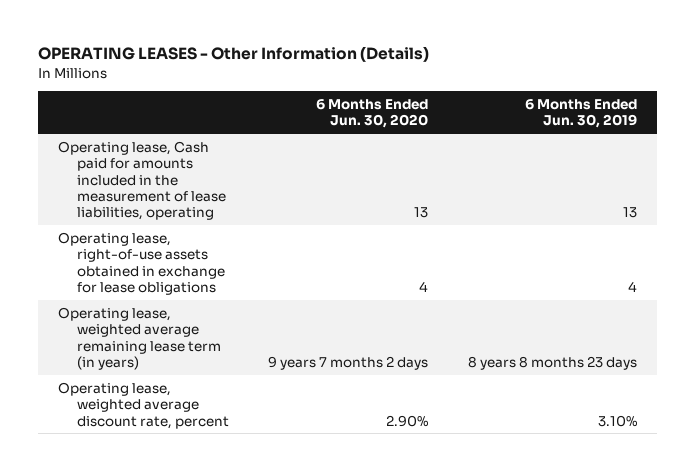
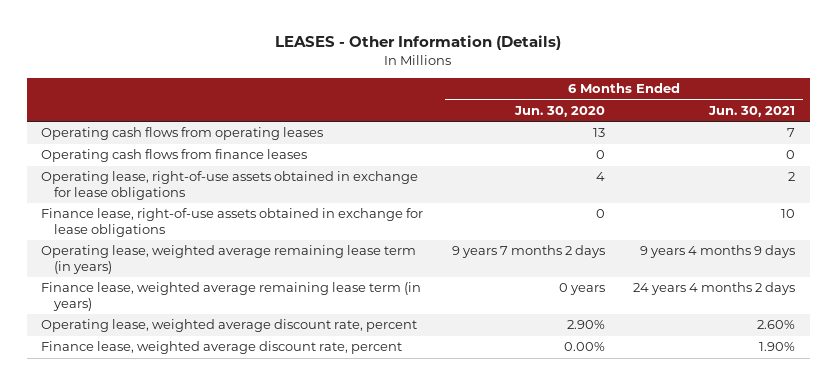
- OPERATING LEASES - Other Information (Details)
+ LEASES - Other Information (Details)
- | 6 Months Ended Jun. 30, 2020 | 6 Months Ended Jun. 30, 2019
+ | 6 Months Ended Jun. 30, 2020 | 6 Months Ended Jun. 30, 2021
- Operating lease, Cash paid for amounts included in the measurement of lease liabilities, operating | 13 | 13
+ Operating cash flows from operating leases | 13 | 7
+ Operating cash flows from finance leases | 0 | 0
+ Finance lease, right-of-use assets obtained in exchange for lease obligations | 0 | 10
+ Finance lease, weighted average remaining lease term (in years) | 0 years | 24 years 4 months 2 days
+ Finance lease, weighted average discount rate, percent | 0.00% | 1.90%

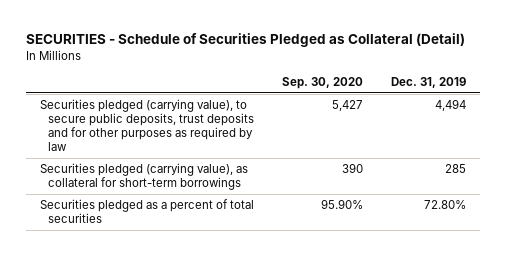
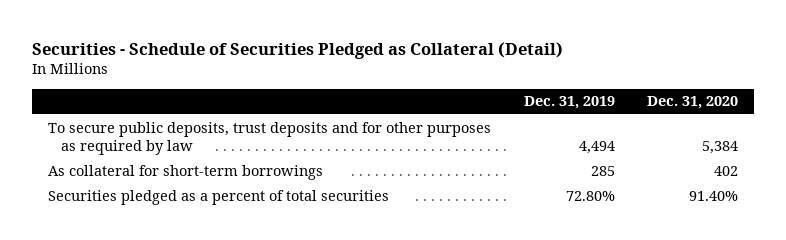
- SECURITIES - Schedule of Securities Pledged as Collateral (Detail)
+ Securities - Schedule of Securities Pledged as Collateral (Detail)
- | Sep. 30, 2020 | Dec. 31, 2019
+ | Dec. 31, 2019 | Dec. 31, 2020
- Securities pledged (carrying value), to secure public deposits, trust deposits and for other purposes as required by law | 5,427 | 4,494
- Securities pledged (carrying value), as collateral for short-term borrowings | 390 | 285
+ To secure public deposits, trust deposits and for other purposes as required by law | 4,494 | 5,384
+ As collateral for short-term borrowings | 285 | 402

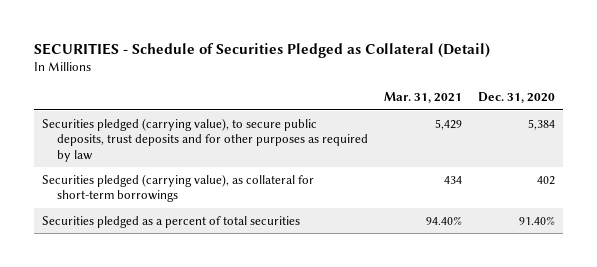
- Securities - Schedule of Securities Pledged as Collateral (Detail)
+ SECURITIES - Schedule of Securities Pledged as Collateral (Detail)
- | Dec. 31, 2019 | Dec. 31, 2020
+ | Mar. 31, 2021 | Dec. 31, 2020
- To secure public deposits, trust deposits and for other purposes as required by law | 4,494 | 5,384
- As collateral for short-term borrowings | 285 | 402
+ Securities pledged (carrying value), to secure public deposits, trust deposits and for other purposes as required by law | 5,429 | 5,384
+ Securities pledged (carrying value), as collateral for short-term borrowings | 434 | 402

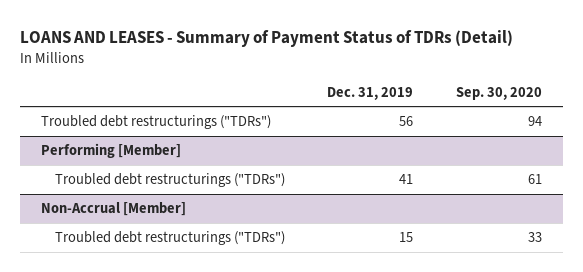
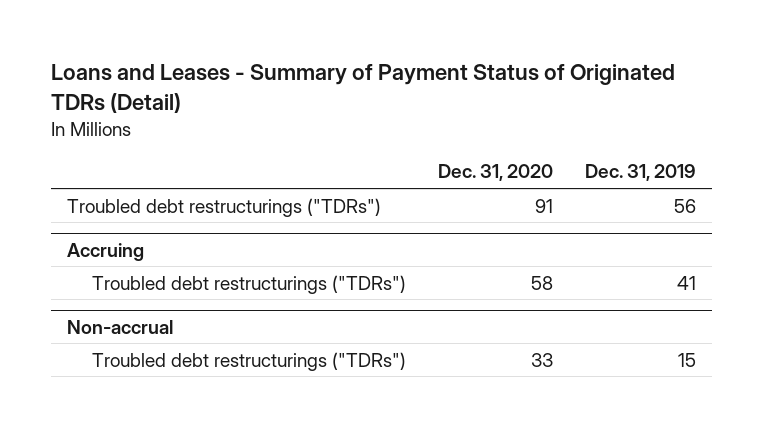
- LOANS AND LEASES - Summary of Payment Status of TDRs (Detail)
+ Loans and Leases - Summary of Payment Status of Originated TDRs (Detail)
- | Dec. 31, 2019 | Sep. 30, 2020
+ | Dec. 31, 2020 | Dec. 31, 2019
- Performing [Member]
+ Accruing
- Non-Accrual [Member]
+ Non-accrual

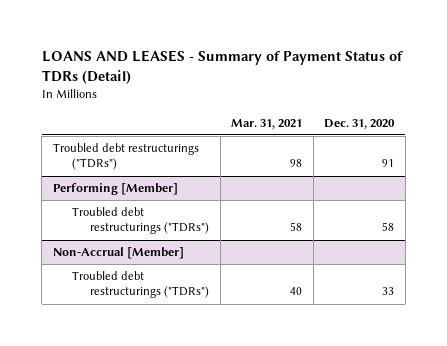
- Loans and Leases - Summary of Payment Status of Originated TDRs (Detail)
+ LOANS AND LEASES - Summary of Payment Status of TDRs (Detail)
- | Dec. 31, 2020 | Dec. 31, 2019
+ | Mar. 31, 2021 | Dec. 31, 2020
- Accruing
+ Performing [Member]
- Non-accrual
+ Non-Accrual [Member]

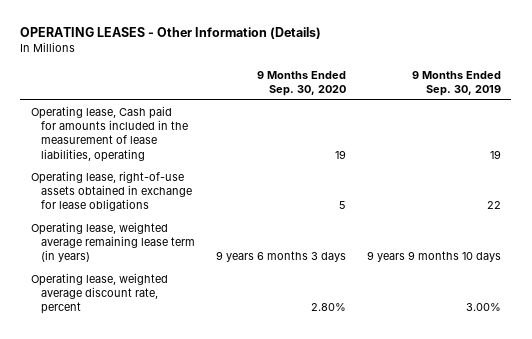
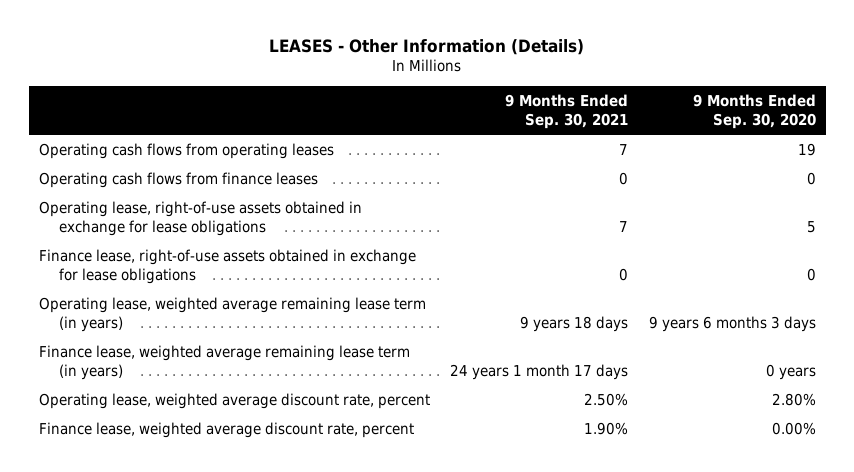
- OPERATING LEASES - Other Information (Details)
+ LEASES - Other Information (Details)
- | 9 Months Ended Sep. 30, 2020 | 9 Months Ended Sep. 30, 2019
+ | 9 Months Ended Sep. 30, 2021 | 9 Months Ended Sep. 30, 2020
- Operating lease, Cash paid for amounts included in the measurement of lease liabilities, operating | 19 | 19
+ Operating cash flows from operating leases | 7 | 19
+ Operating cash flows from finance leases | 0 | 0
+ Finance lease, right-of-use assets obtained in exchange for lease obligations | 0 | 0
+ Finance lease, weighted average remaining lease term (in years) | 24 years 1 month 17 days | 0 years
+ Finance lease, weighted average discount rate, percent | 1.90% | 0.00%

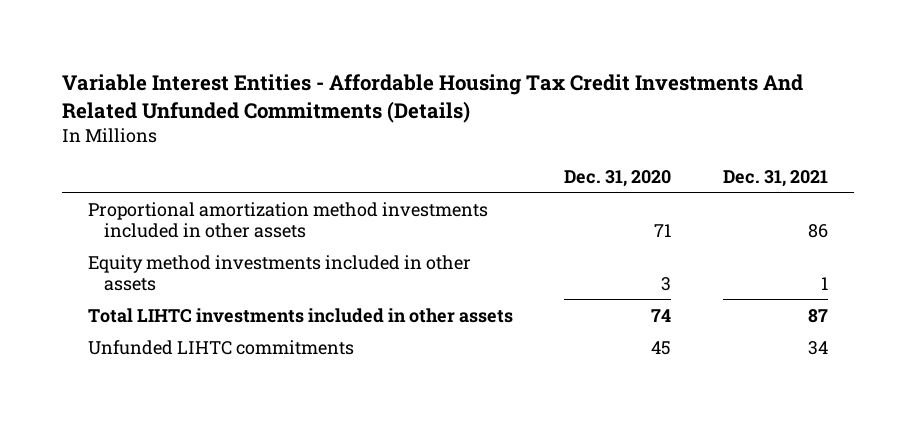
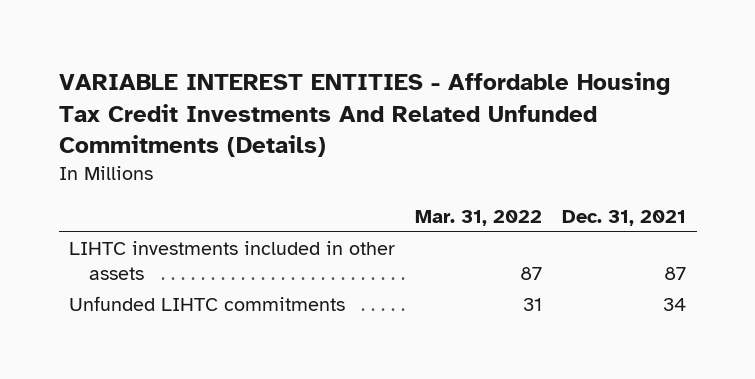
- Variable Interest Entities - Affordable Housing Tax Credit Investments And Related Unfunded Commitments (Details)
+ VARIABLE INTEREST ENTITIES - Affordable Housing Tax Credit Investments And Related Unfunded Commitments (Details)
- | Dec. 31, 2020 | Dec. 31, 2021
+ | Mar. 31, 2022 | Dec. 31, 2021
- Proportional amortization method investments included in other assets | 71 | 86
- Equity method investments included in other assets | 3 | 1
- Total LIHTC investments included in other assets | 74 | 87
+ LIHTC investments included in other assets | 87 | 87

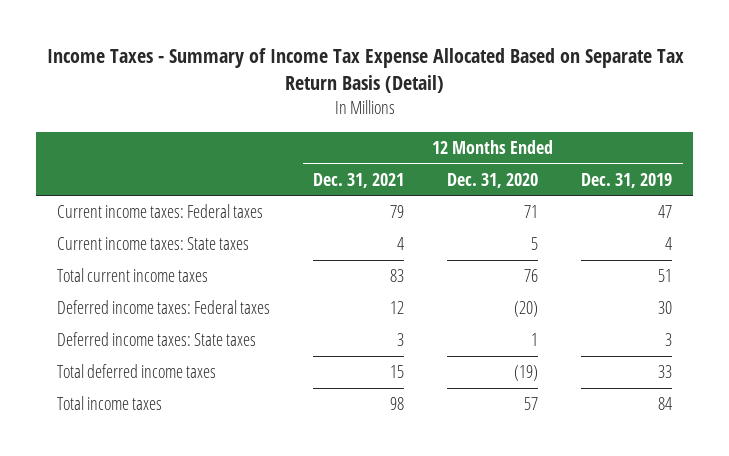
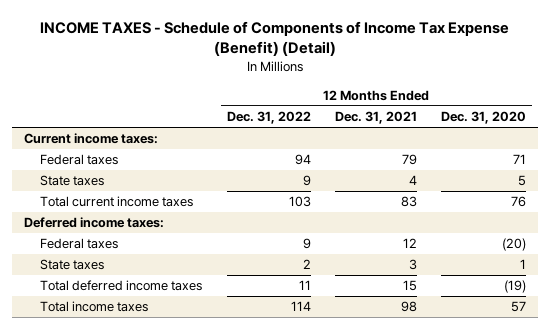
- Income Taxes - Summary of Income Tax Expense Allocated Based on Separate Tax Return Basis (Detail)
+ INCOME TAXES - Schedule of Components of Income Tax Expense (Benefit) (Detail)
- | 12 Months Ended Dec. 31, 2021 | 12 Months Ended Dec. 31, 2020 | 12 Months Ended Dec. 31, 2019
+ | 12 Months Ended Dec. 31, 2022 | 12 Months Ended Dec. 31, 2021 | 12 Months Ended Dec. 31, 2020
- Current income taxes: Federal taxes | 79 | 71 | 47
- Current income taxes: State taxes | 4 | 5 | 4
+ Current income taxes:
+ Federal taxes | 94 | 79 | 71
+ State taxes | 9 | 4 | 5
- Deferred income taxes: Federal taxes | 12 | (20) | 30
- Deferred income taxes: State taxes | 3 | 1 | 3
+ Deferred income taxes:
+ Federal taxes | 9 | 12 | (20)
+ State taxes | 2 | 3 | 1

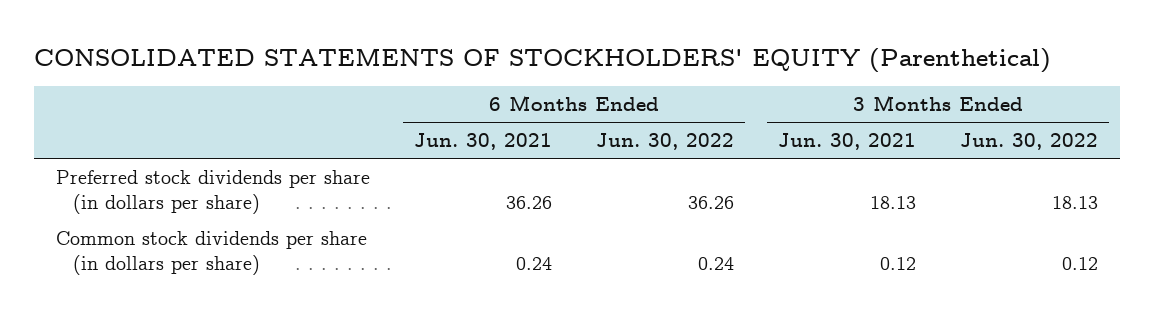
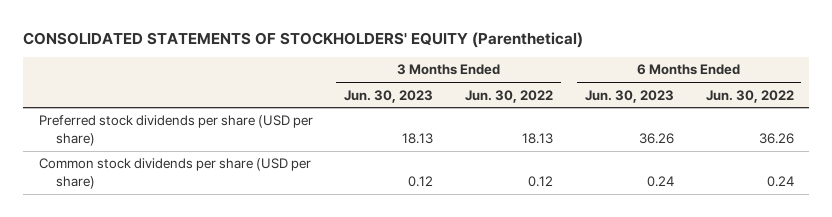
- | 6 Months Ended Jun. 30, 2021 | 6 Months Ended Jun. 30, 2022 | 3 Months Ended Jun. 30, 2021 | 3 Months Ended Jun. 30, 2022
+ | 3 Months Ended Jun. 30, 2023 | 3 Months Ended Jun. 30, 2022 | 6 Months Ended Jun. 30, 2023 | 6 Months Ended Jun. 30, 2022
- Preferred stock dividends per share (in dollars per share) | 36.26 | 36.26 | 18.13 | 18.13
- Common stock dividends per share (in dollars per share) | 0.24 | 0.24 | 0.12 | 0.12
+ Preferred stock dividends per share (USD per share) | 18.13 | 18.13 | 36.26 | 36.26
+ Common stock dividends per share (USD per share) | 0.12 | 0.12 | 0.24 | 0.24

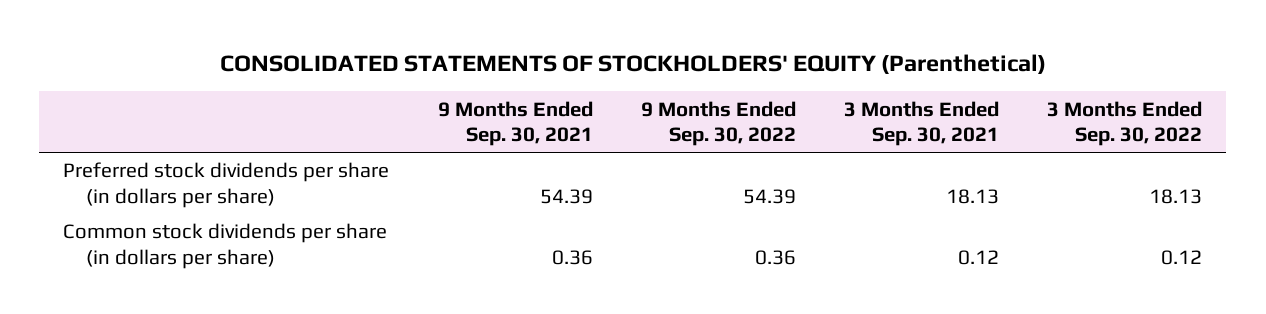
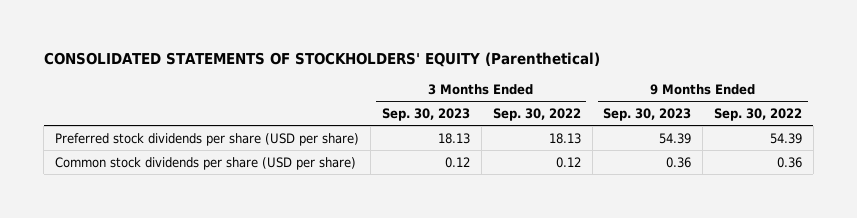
- | 9 Months Ended Sep. 30, 2021 | 9 Months Ended Sep. 30, 2022 | 3 Months Ended Sep. 30, 2021 | 3 Months Ended Sep. 30, 2022
+ | 3 Months Ended Sep. 30, 2023 | 3 Months Ended Sep. 30, 2022 | 9 Months Ended Sep. 30, 2023 | 9 Months Ended Sep. 30, 2022
- Preferred stock dividends per share (in dollars per share) | 54.39 | 54.39 | 18.13 | 18.13
- Common stock dividends per share (in dollars per share) | 0.36 | 0.36 | 0.12 | 0.12
+ Preferred stock dividends per share (USD per share) | 18.13 | 18.13 | 54.39 | 54.39
+ Common stock dividends per share (USD per share) | 0.12 | 0.12 | 0.36 | 0.36

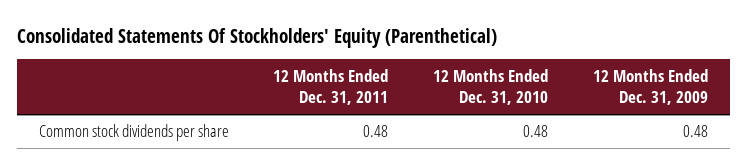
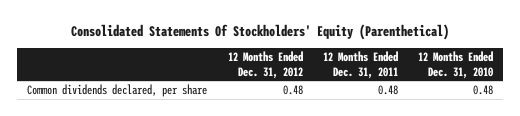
- | 12 Months Ended Dec. 31, 2011 | 12 Months Ended Dec. 31, 2010 | 12 Months Ended Dec. 31, 2009
+ | 12 Months Ended Dec. 31, 2012 | 12 Months Ended Dec. 31, 2011 | 12 Months Ended Dec. 31, 2010
- Common stock dividends per share | 0.48 | 0.48 | 0.48
+ Common dividends declared, per share | 0.48 | 0.48 | 0.48

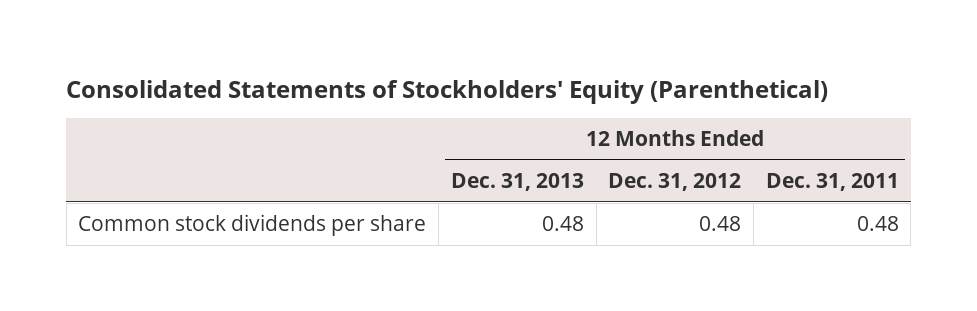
- Consolidated Statements Of Stockholders' Equity (Parenthetical)
+ Consolidated Statements of Stockholders' Equity (Parenthetical)
- | 12 Months Ended Dec. 31, 2012 | 12 Months Ended Dec. 31, 2011 | 12 Months Ended Dec. 31, 2010
+ | 12 Months Ended Dec. 31, 2013 | 12 Months Ended Dec. 31, 2012 | 12 Months Ended Dec. 31, 2011
- Common dividends declared, per share | 0.48 | 0.48 | 0.48
+ Common stock dividends per share | 0.48 | 0.48 | 0.48

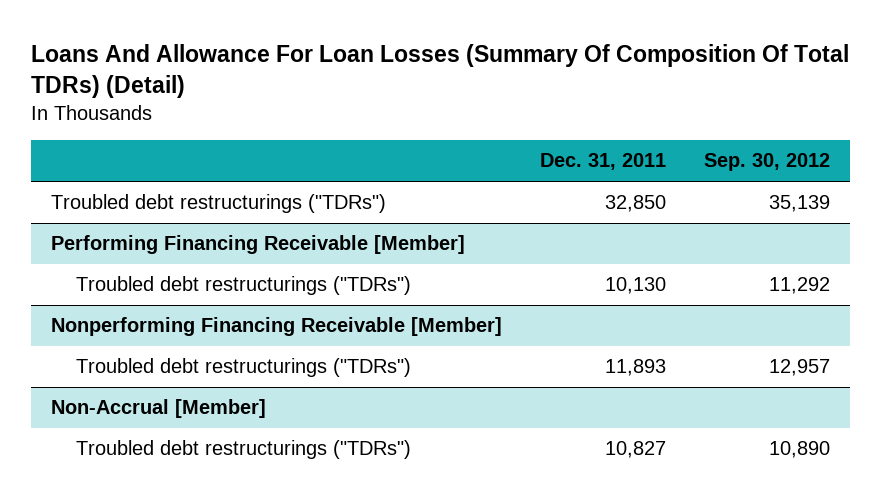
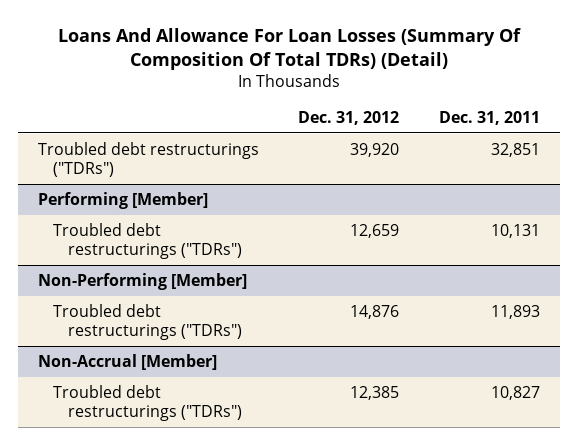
- | Dec. 31, 2011 | Sep. 30, 2012
+ | Dec. 31, 2012 | Dec. 31, 2011
- Troubled debt restructurings ("TDRs") | 32,850 | 35,139
- Performing Financing Receivable [Member]
- Troubled debt restructurings ("TDRs") | 10,130 | 11,292
- Nonperforming Financing Receivable [Member]
+ Troubled debt restructurings ("TDRs") | 39,920 | 32,851
+ Performing [Member]
+ Troubled debt restructurings ("TDRs") | 12,659 | 10,131
+ Non-Performing [Member]

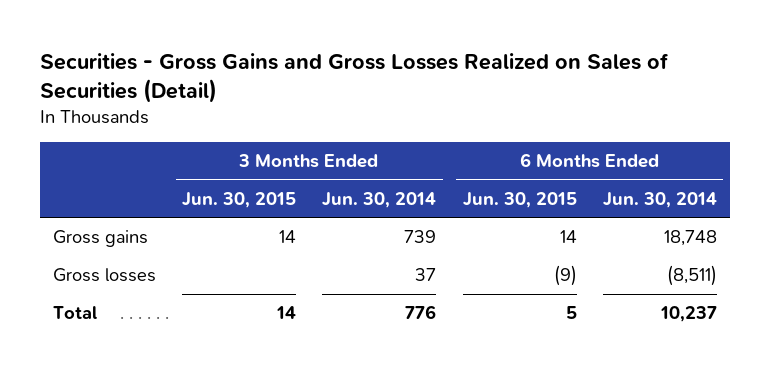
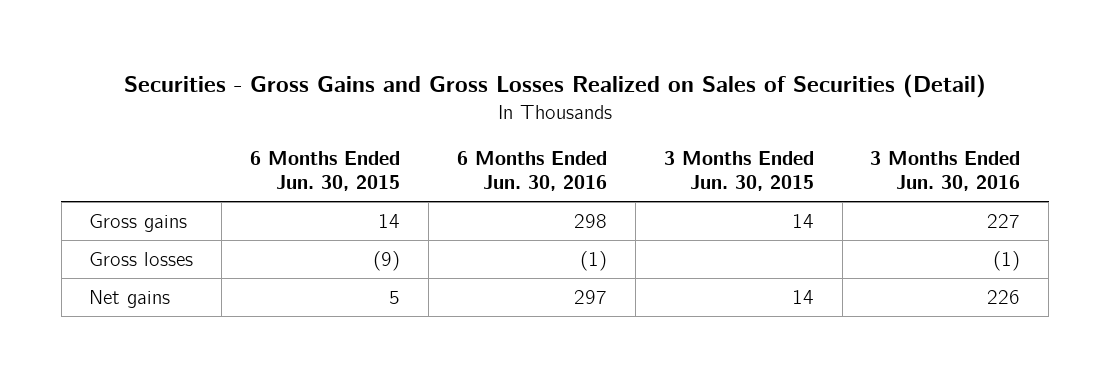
- | 3 Months Ended Jun. 30, 2015 | 3 Months Ended Jun. 30, 2014 | 6 Months Ended Jun. 30, 2015 | 6 Months Ended Jun. 30, 2014
+ | 6 Months Ended Jun. 30, 2015 | 6 Months Ended Jun. 30, 2016 | 3 Months Ended Jun. 30, 2015 | 3 Months Ended Jun. 30, 2016
- Total | 14 | 776 | 5 | 10,237
+ Net gains | 5 | 297 | 14 | 226

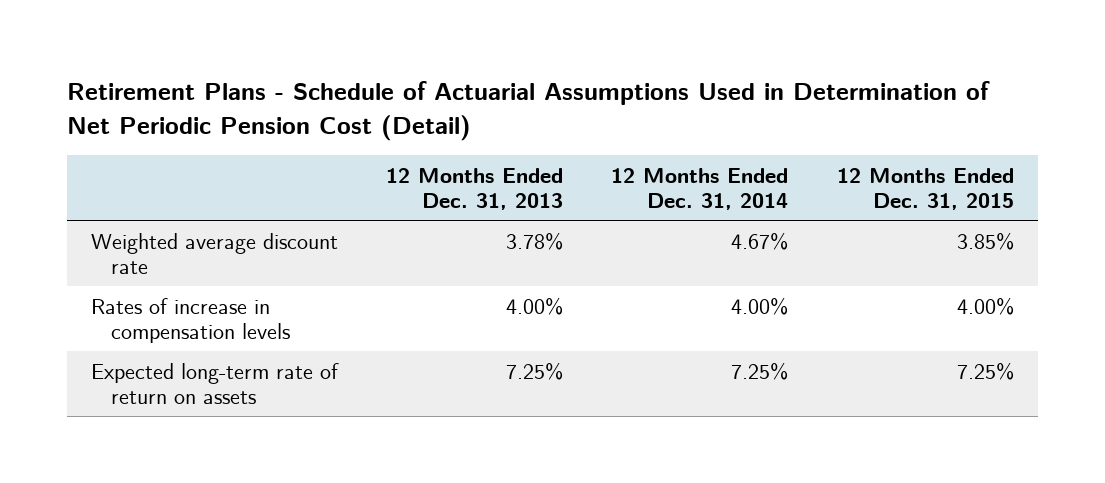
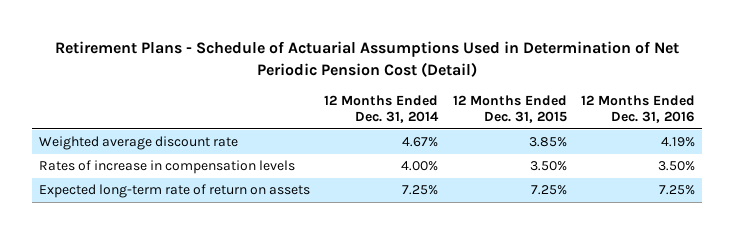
- | 12 Months Ended Dec. 31, 2013 | 12 Months Ended Dec. 31, 2014 | 12 Months Ended Dec. 31, 2015
+ | 12 Months Ended Dec. 31, 2014 | 12 Months Ended Dec. 31, 2015 | 12 Months Ended Dec. 31, 2016
- Rates of increase in compensation levels | 4.00% | 4.00% | 4.00%
+ Rates of increase in compensation levels | 4.00% | 3.50% | 3.50%

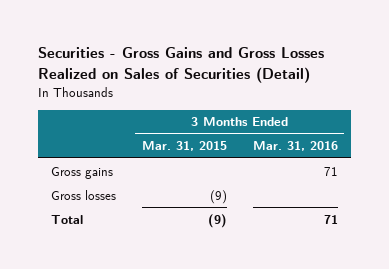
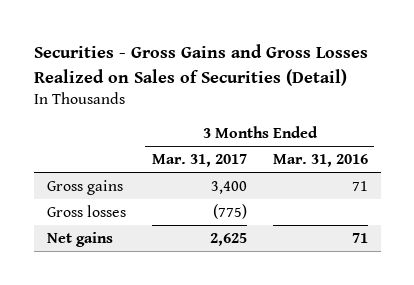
- | 3 Months Ended Mar. 31, 2015 | 3 Months Ended Mar. 31, 2016
+ | 3 Months Ended Mar. 31, 2017 | 3 Months Ended Mar. 31, 2016
- Total | (9) | 71
+ Net gains | 2,625 | 71

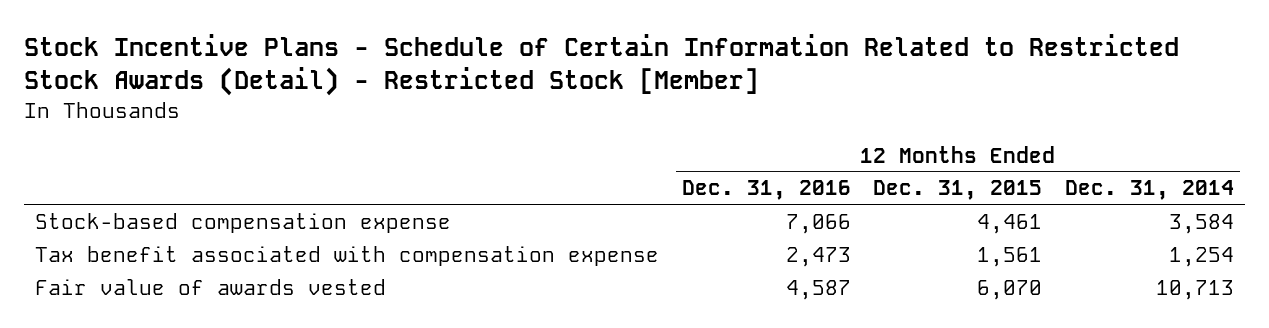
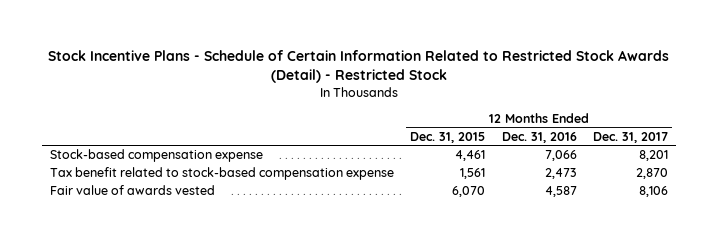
- Stock Incentive Plans - Schedule of Certain Information Related to Restricted Stock Awards (Detail) - Restricted Stock [Member]
+ Stock Incentive Plans - Schedule of Certain Information Related to Restricted Stock Awards (Detail) - Restricted Stock
- | 12 Months Ended Dec. 31, 2016 | 12 Months Ended Dec. 31, 2015 | 12 Months Ended Dec. 31, 2014
+ | 12 Months Ended Dec. 31, 2015 | 12 Months Ended Dec. 31, 2016 | 12 Months Ended Dec. 31, 2017
- Tax benefit associated with compensation expense | 2,473 | 1,561 | 1,254
+ Tax benefit related to stock-based compensation expense | 1,561 | 2,473 | 2,870

